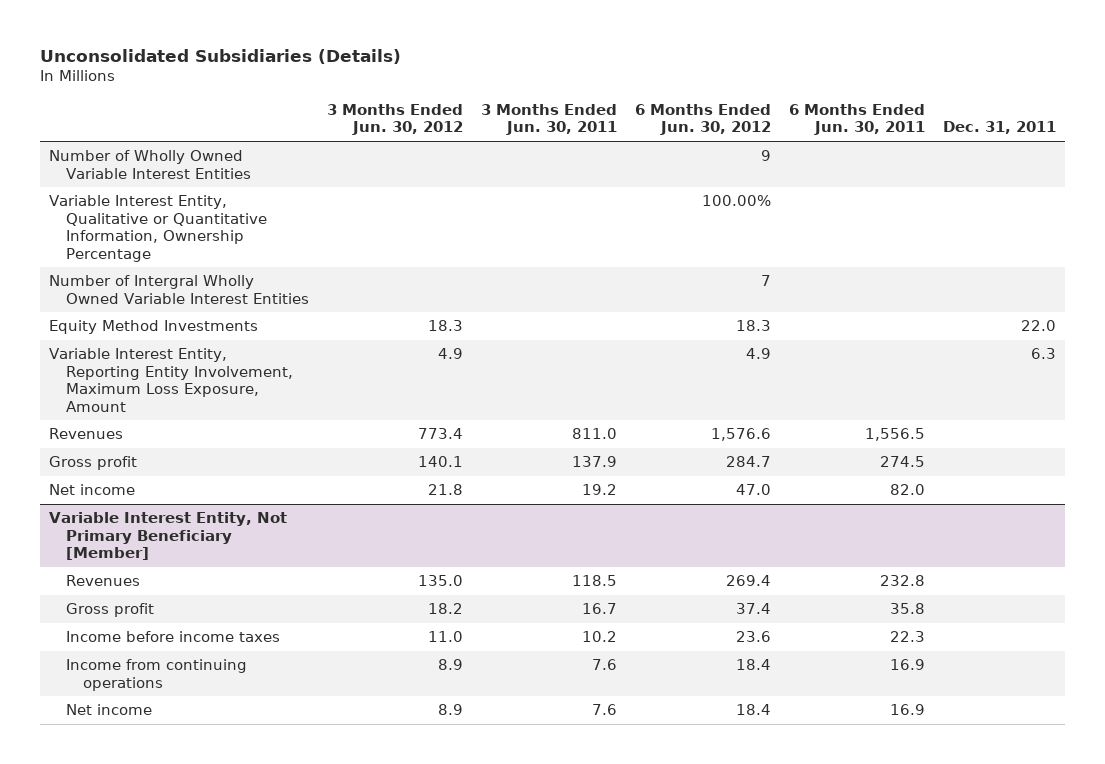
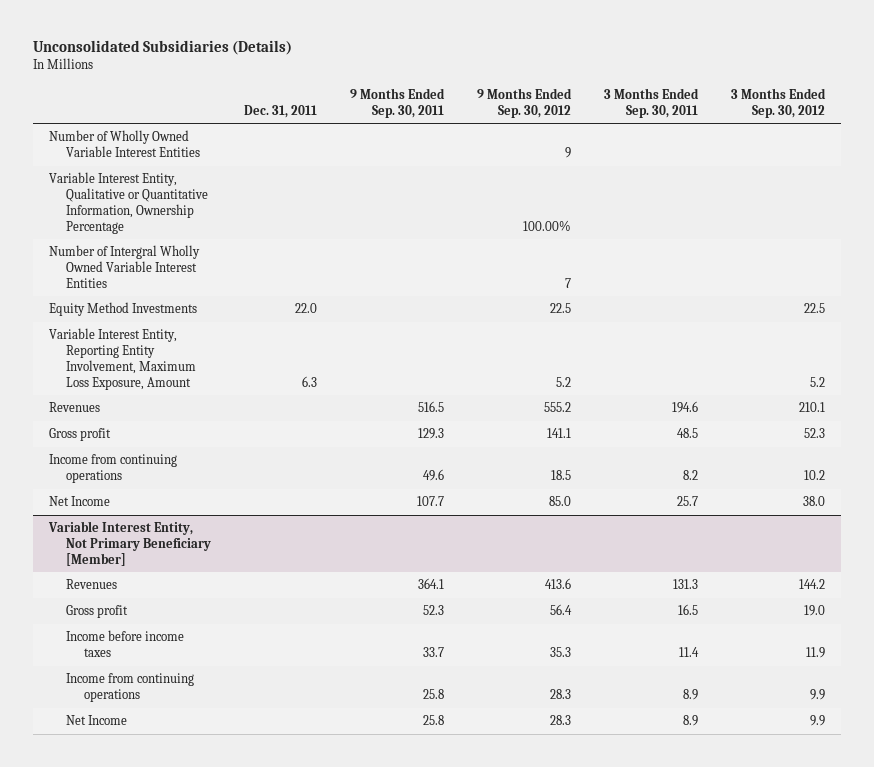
- | 3 Months Ended Jun. 30, 2012 | 3 Months Ended Jun. 30, 2011 | 6 Months Ended Jun. 30, 2012 | 6 Months Ended Jun. 30, 2011 | Dec. 31, 2011
+ | Dec. 31, 2011 | 9 Months Ended Sep. 30, 2011 | 9 Months Ended Sep. 30, 2012 | 3 Months Ended Sep. 30, 2011 | 3 Months Ended Sep. 30, 2012
- Net income | 21.8 | 19.2 | 47.0 | 82.0 |
+ Income from continuing operations | | 49.6 | 18.5 | 8.2 | 10.2
+ Net Income | | 107.7 | 85.0 | 25.7 | 38.0
@ Variable Interest Entity, Not Primary Beneficiary [Member]
- Net income | 8.9 | 7.6 | 18.4 | 16.9 |
+ Net Income | | 25.8 | 28.3 | 8.9 | 9.9

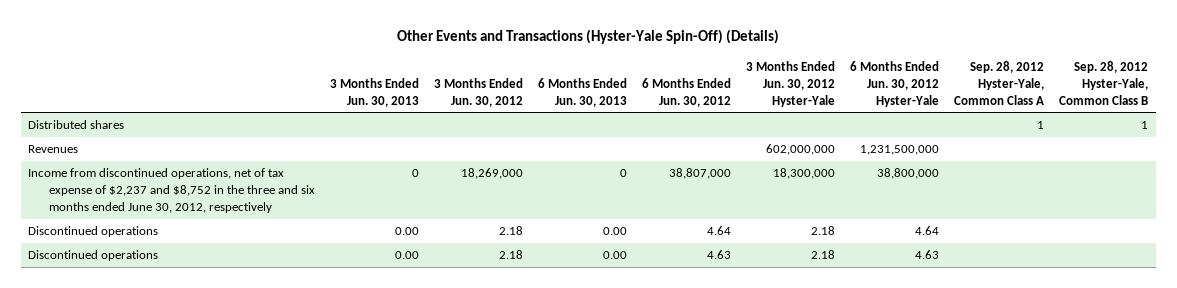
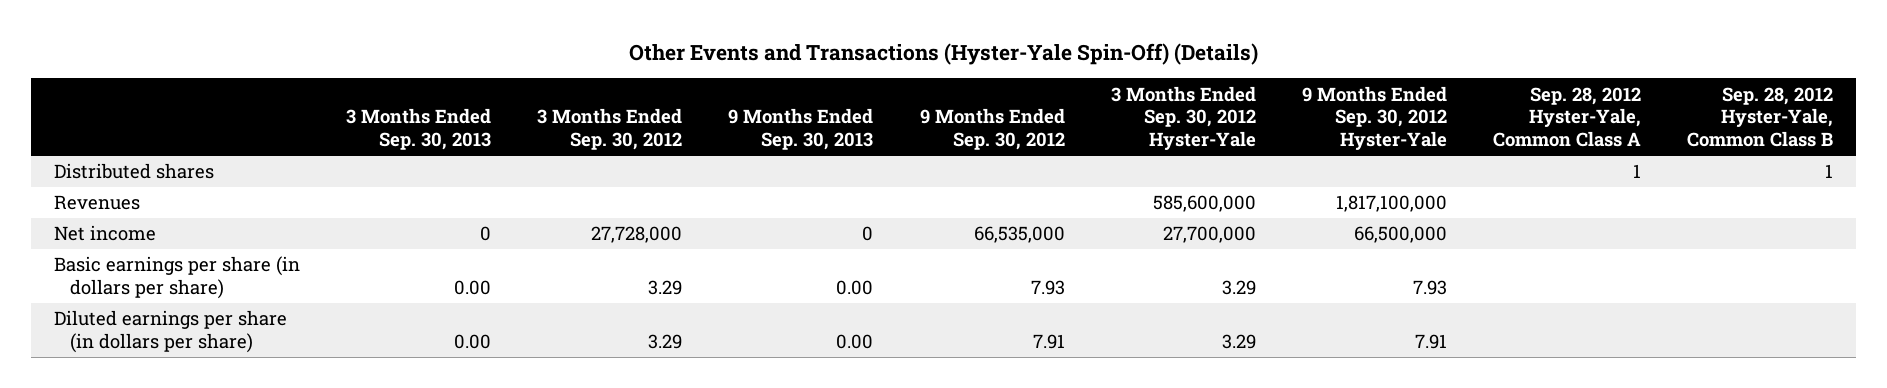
- | 3 Months Ended Jun. 30, 2013 | 3 Months Ended Jun. 30, 2012 | 6 Months Ended Jun. 30, 2013 | 6 Months Ended Jun. 30, 2012 | 3 Months Ended Jun. 30, 2012 Hyster-Yale | 6 Months Ended Jun. 30, 2012 Hyster-Yale | Sep. 28, 2012 Hyster-Yale, Common Class A | Sep. 28, 2012 Hyster-Yale, Common Class B
+ | 3 Months Ended Sep. 30, 2013 | 3 Months Ended Sep. 30, 2012 | 9 Months Ended Sep. 30, 2013 | 9 Months Ended Sep. 30, 2012 | 3 Months Ended Sep. 30, 2012 Hyster-Yale | 9 Months Ended Sep. 30, 2012 Hyster-Yale | Sep. 28, 2012 Hyster-Yale, Common Class A | Sep. 28, 2012 Hyster-Yale, Common Class B
- Income from discontinued operations, net of tax expense of $2,237 and $8,752 in the three and six months ended June 30, 2012, respectively | 0 | 18,269,000 | 0 | 38,807,000 | 18,300,000 | 38,800,000 | |
- Discontinued operations | 0.00 | 2.18 | 0.00 | 4.64 | 2.18 | 4.64 | |
- Discontinued operations | 0.00 | 2.18 | 0.00 | 4.63 | 2.18 | 4.63 | |
+ Net income | 0 | 27,728,000 | 0 | 66,535,000 | 27,700,000 | 66,500,000 | |
+ Basic earnings per share (in dollars per share) | 0.00 | 3.29 | 0.00 | 7.93 | 3.29 | 7.93 | |
+ Diluted earnings per share (in dollars per share) | 0.00 | 3.29 | 0.00 | 7.91 | 3.29 | 7.91 | |

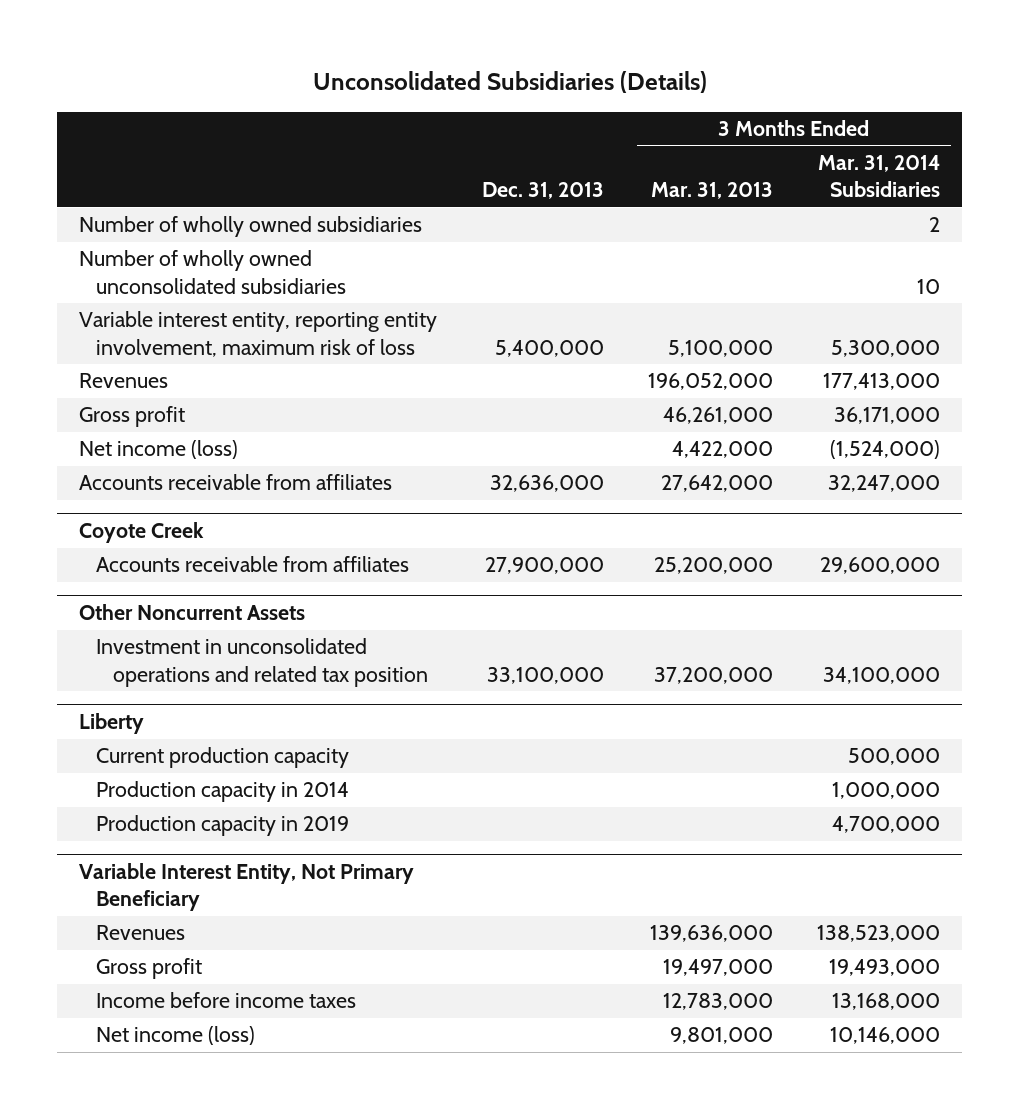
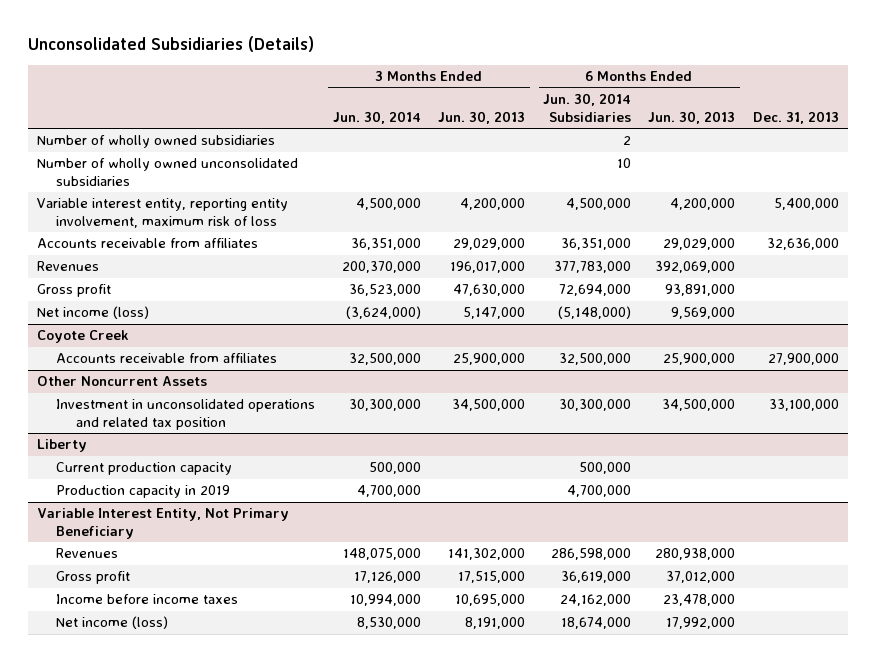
- | Dec. 31, 2013 | 3 Months Ended Mar. 31, 2013 | 3 Months Ended Mar. 31, 2014 Subsidiaries
+ | 3 Months Ended Jun. 30, 2014 | 3 Months Ended Jun. 30, 2013 | 6 Months Ended Jun. 30, 2014 Subsidiaries | 6 Months Ended Jun. 30, 2013 | Dec. 31, 2013
moved up: Accounts receivable from affiliates | 36,351,000 | 29,029,000 | 36,351,000 | 29,029,000 | 32,636,000
@ Liberty
- Production capacity in 2014 | | | 1,000,000

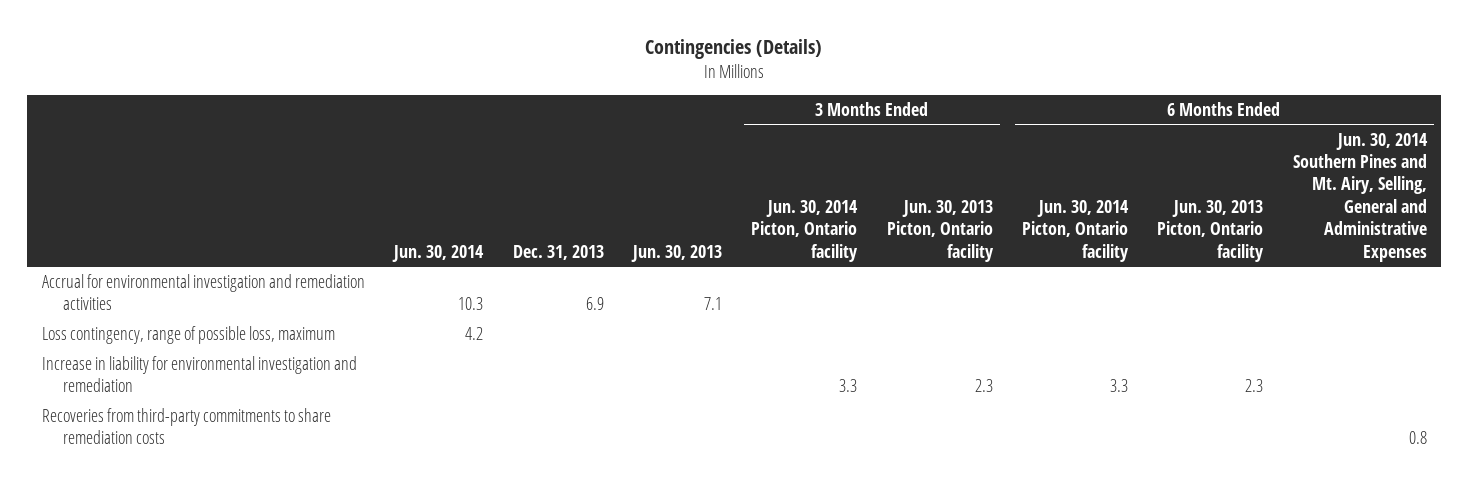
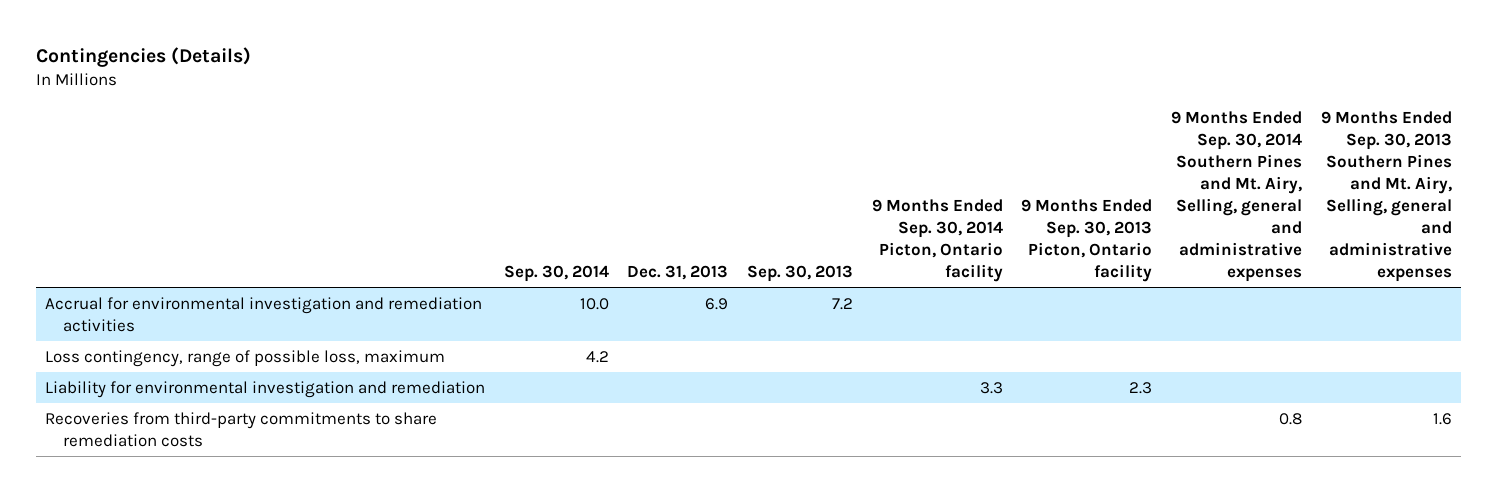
- | Jun. 30, 2014 | Dec. 31, 2013 | Jun. 30, 2013 | 3 Months Ended Jun. 30, 2014 Picton, Ontario facility | 3 Months Ended Jun. 30, 2013 Picton, Ontario facility | 6 Months Ended Jun. 30, 2014 Picton, Ontario facility | 6 Months Ended Jun. 30, 2013 Picton, Ontario facility | 6 Months Ended Jun. 30, 2014 Southern Pines and Mt. Airy, Selling, General and Administrative Expenses
+ | Sep. 30, 2014 | Dec. 31, 2013 | Sep. 30, 2013 | 9 Months Ended Sep. 30, 2014 Picton, Ontario facility | 9 Months Ended Sep. 30, 2013 Picton, Ontario facility | 9 Months Ended Sep. 30, 2014 Southern Pines and Mt. Airy, Selling, general and administrative expenses | 9 Months Ended Sep. 30, 2013 Southern Pines and Mt. Airy, Selling, general and administrative expenses
- Increase in liability for environmental investigation and remediation | | | | 3.3 | 2.3 | 3.3 | 2.3 |
+ Liability for environmental investigation and remediation | | | | 3.3 | 2.3 | |

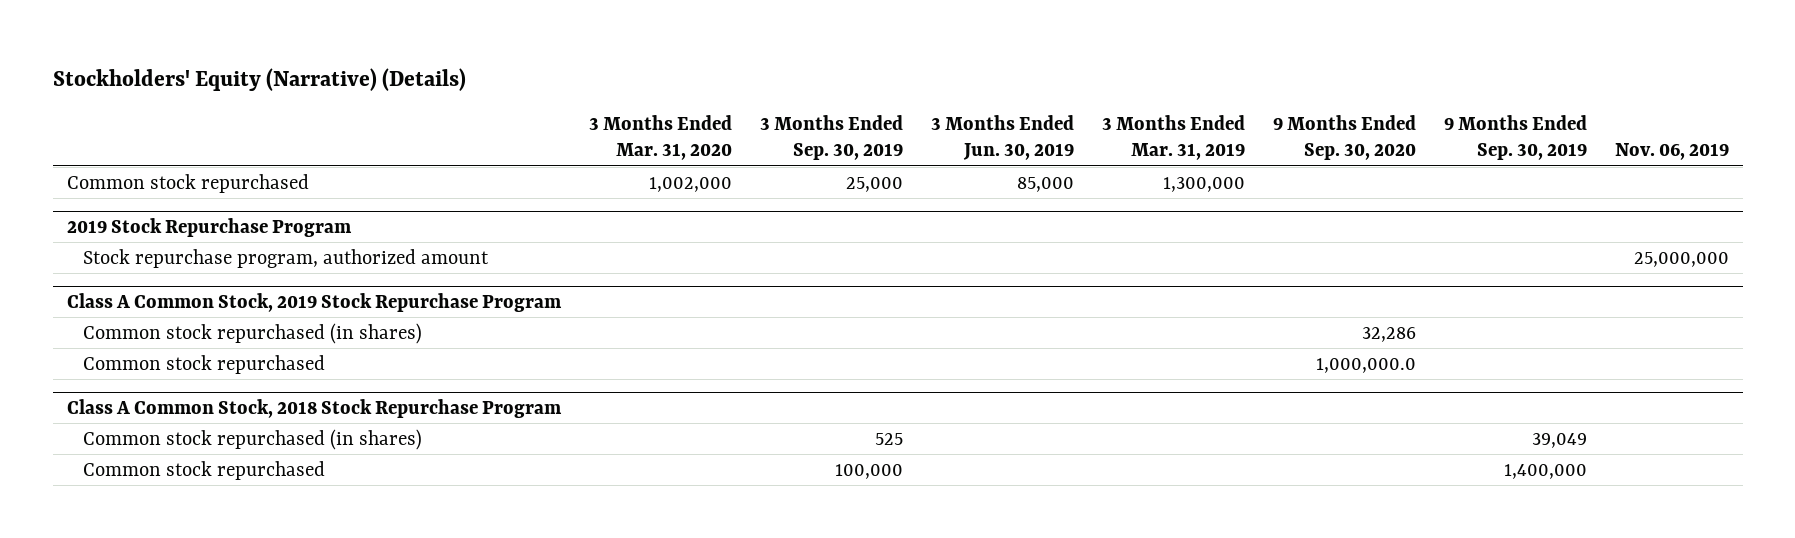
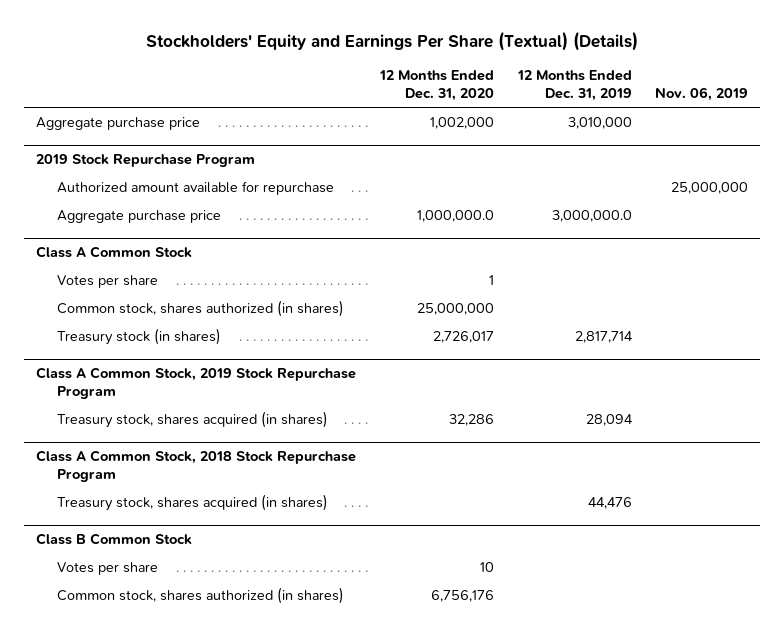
- Stockholders' Equity (Narrative) (Details)
+ Stockholders' Equity and Earnings Per Share (Textual) (Details)
- | 3 Months Ended Mar. 31, 2020 | 3 Months Ended Sep. 30, 2019 | 3 Months Ended Jun. 30, 2019 | 3 Months Ended Mar. 31, 2019 | 9 Months Ended Sep. 30, 2020 | 9 Months Ended Sep. 30, 2019 | Nov. 06, 2019
+ | 12 Months Ended Dec. 31, 2020 | 12 Months Ended Dec. 31, 2019 | Nov. 06, 2019
- Common stock repurchased | 1,002,000 | 25,000 | 85,000 | 1,300,000 | | |
+ Aggregate purchase price | 1,002,000 | 3,010,000 |
@ 2019 Stock Repurchase Program
- Stock repurchase program, authorized amount | | | | | | | 25,000,000
+ Authorized amount available for repurchase | | | 25,000,000
+ Aggregate purchase price | 1,000,000.0 | 3,000,000.0 |
+ Class A Common Stock
+ Votes per share | 1 | |
+ Common stock, shares authorized (in shares) | 25,000,000 | |
+ Treasury stock (in shares) | 2,726,017 | 2,817,714 |
@ Class A Common Stock, 2019 Stock Repurchase Program
- Common stock repurchased (in shares) | | | | | 32,286 | |
- Common stock repurchased | | | | | 1,000,000.0 | |
+ Treasury stock, shares acquired (in shares) | 32,286 | 28,094 |
@ Class A Common Stock, 2018 Stock Repurchase Program
- Common stock repurchased (in shares) | | 525 | | | | 39,049 |
- Common stock repurchased | | 100,000 | | | | 1,400,000 |
+ Treasury stock, shares acquired (in shares) | | 44,476 |
+ Class B Common Stock
+ Votes per share | 10 | |
+ Common stock, shares authorized (in shares) | 6,756,176 | |

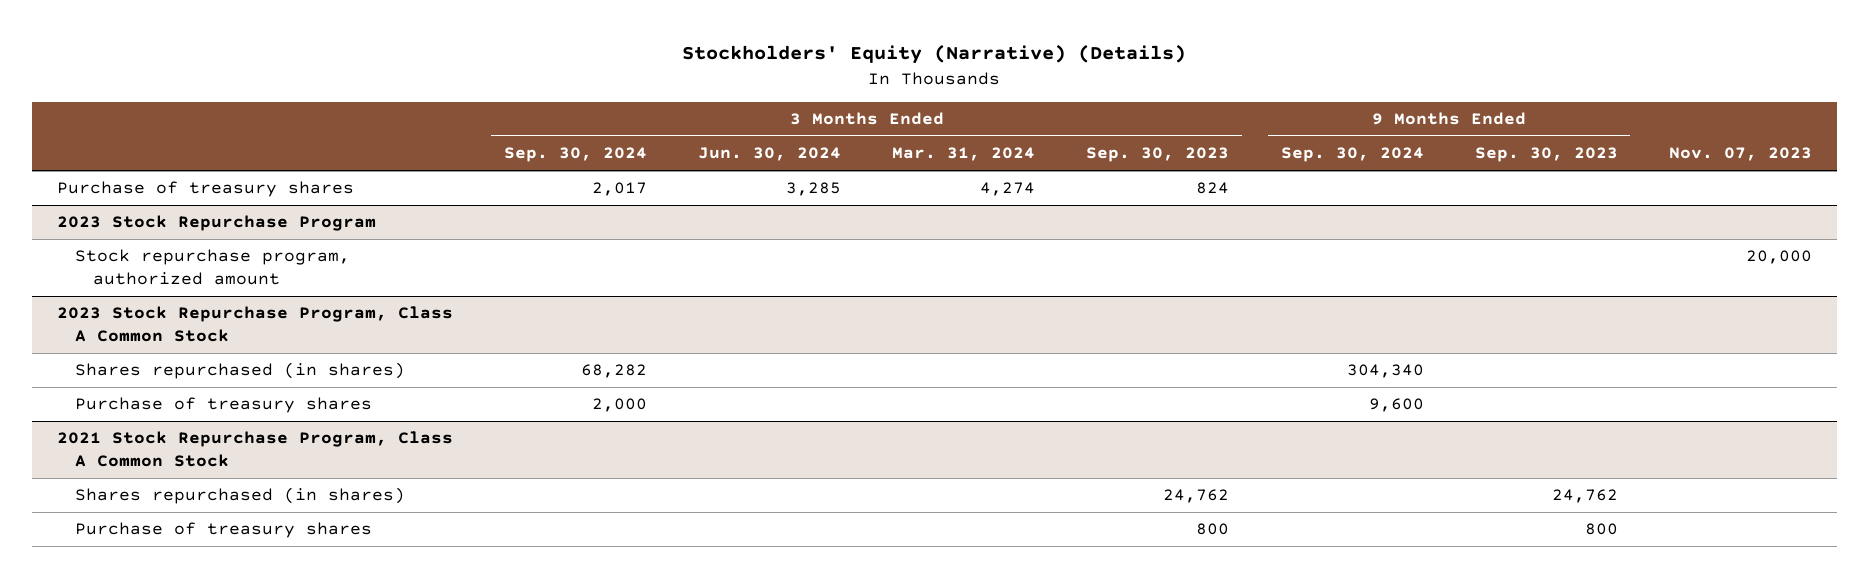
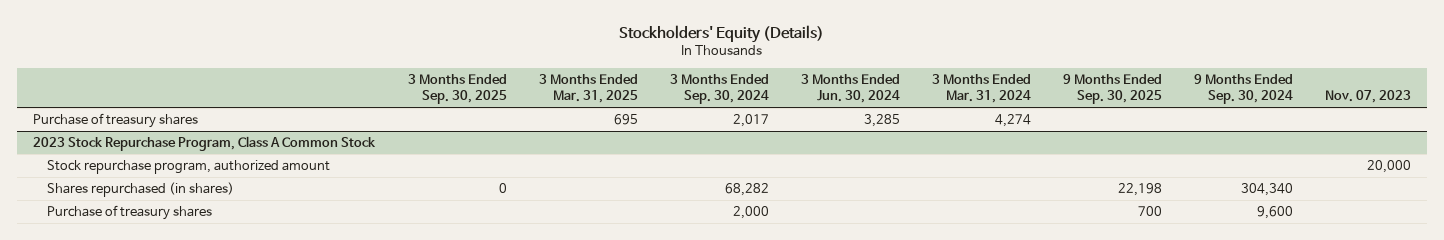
- Stockholders' Equity (Narrative) (Details)
+ Stockholders' Equity (Details)
- | 3 Months Ended Sep. 30, 2024 | 3 Months Ended Jun. 30, 2024 | 3 Months Ended Mar. 31, 2024 | 3 Months Ended Sep. 30, 2023 | 9 Months Ended Sep. 30, 2024 | 9 Months Ended Sep. 30, 2023 | Nov. 07, 2023
+ | 3 Months Ended Sep. 30, 2025 | 3 Months Ended Mar. 31, 2025 | 3 Months Ended Sep. 30, 2024 | 3 Months Ended Jun. 30, 2024 | 3 Months Ended Mar. 31, 2024 | 9 Months Ended Sep. 30, 2025 | 9 Months Ended Sep. 30, 2024 | Nov. 07, 2023
- 2023 Stock Repurchase Program
- Stock repurchase program, authorized amount | | | | | | | 20,000
@ 2023 Stock Repurchase Program, Class A Common Stock
+ Stock repurchase program, authorized amount | | | | | | | | 20,000
- 2021 Stock Repurchase Program, Class A Common Stock
- Shares repurchased (in shares) | | | | 24,762 | | 24,762 |
- Purchase of treasury shares | | | | 800 | | 800 |

